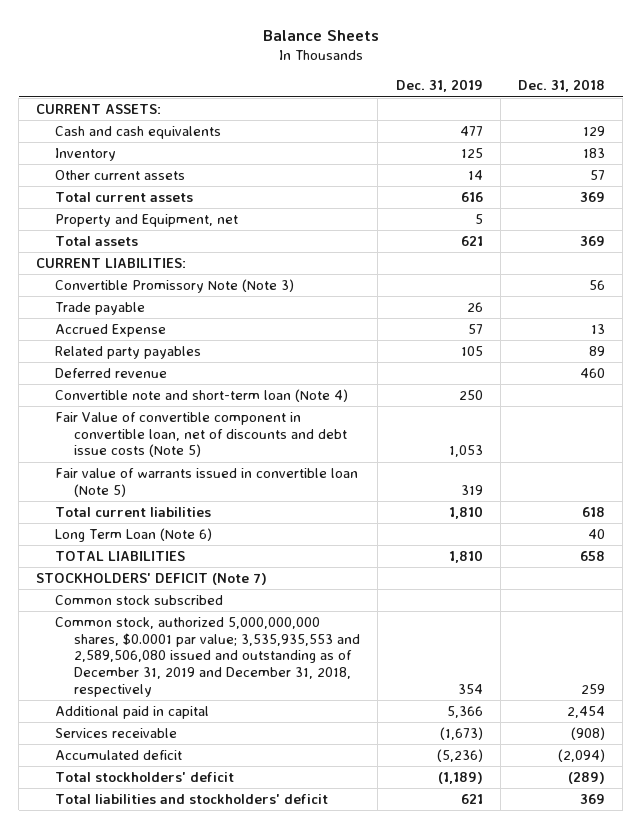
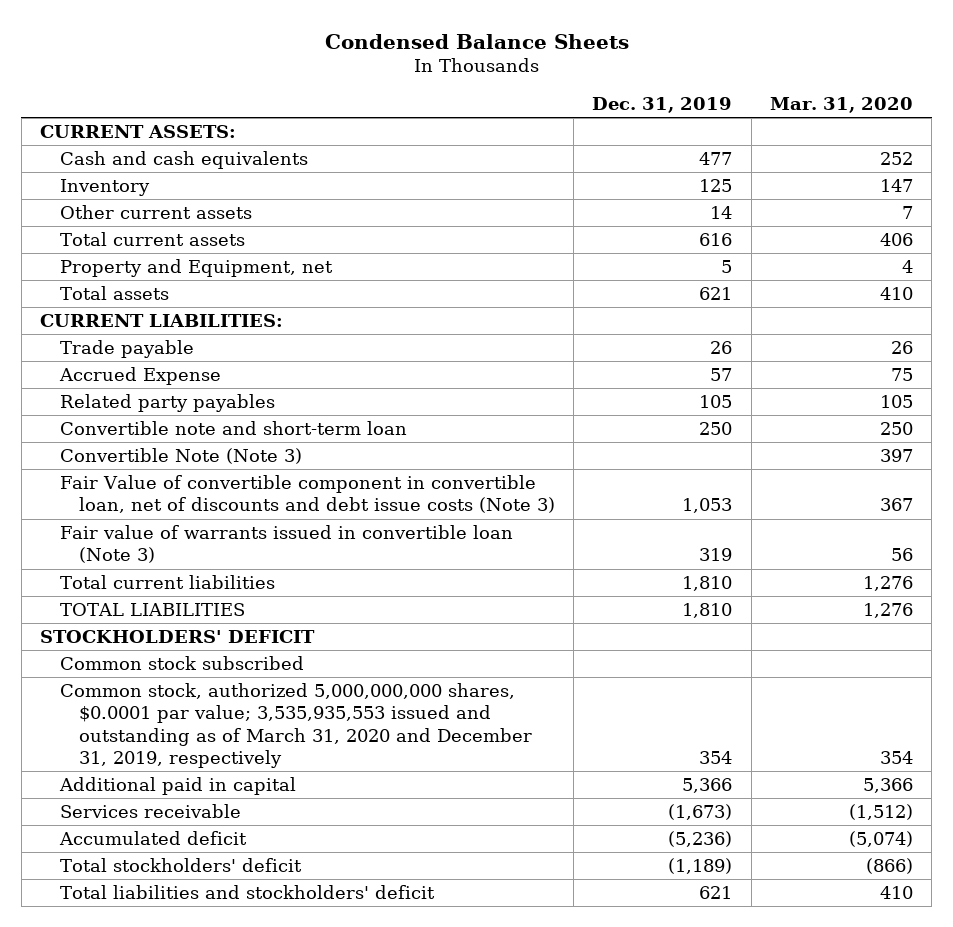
- Balance Sheets
+ Condensed Balance Sheets
- | Dec. 31, 2019 | Dec. 31, 2018
+ | Dec. 31, 2019 | Mar. 31, 2020
- Convertible Promissory Note (Note 3) | | 56
- Deferred revenue | | 460
- Convertible note and short-term loan (Note 4) | 250 |
- Fair Value of convertible component in convertible loan, net of discounts and debt issue costs (Note 5) | 1,053 |
- Fair value of warrants issued in convertible loan (Note 5) | 319 |
+ Convertible note and short-term loan | 250 | 250
+ Convertible Note (Note 3) | | 397
+ Fair Value of convertible component in convertible loan, net of discounts and debt issue costs (Note 3) | 1,053 | 367
+ Fair value of warrants issued in convertible loan (Note 3) | 319 | 56
- Long Term Loan (Note 6) | | 40
- STOCKHOLDERS' DEFICIT (Note 7)
+ STOCKHOLDERS' DEFICIT
- Common stock, authorized 5,000,000,000 shares, $0.0001 par value; 3,535,935,553 and 2,589,506,080 issued and outstanding as of December 31, 2019 and December 31, 2018, respectively | 354 | 259
+ Common stock, authorized 5,000,000,000 shares, $0.0001 par value; 3,535,935,553 issued and outstanding as of March 31, 2020 and December 31, 2019, respectively | 354 | 354

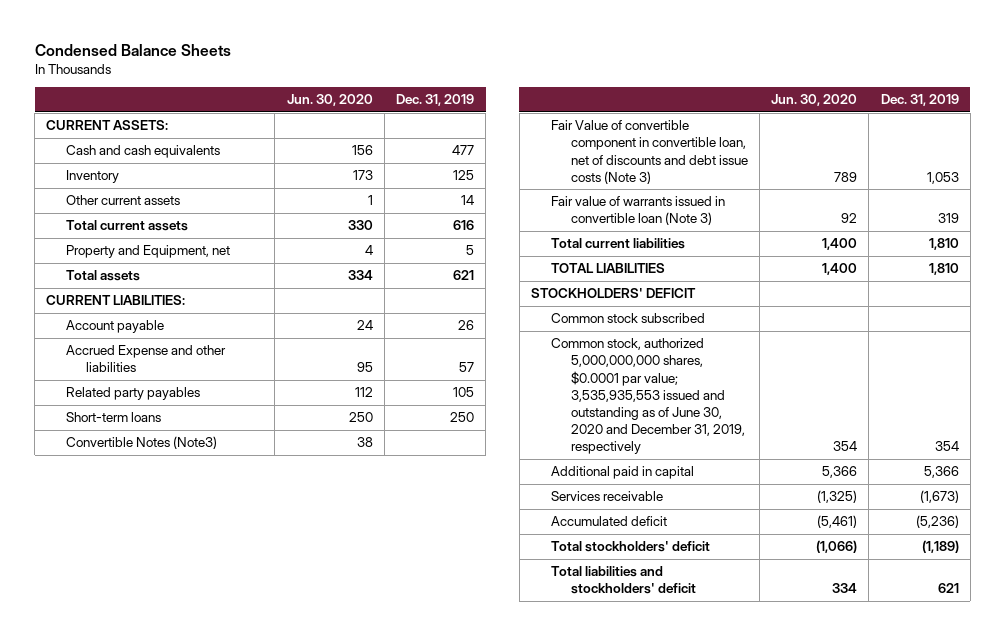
- | Dec. 31, 2019 | Mar. 31, 2020
+ | Jun. 30, 2020 | Dec. 31, 2019
- Trade payable | 26 | 26
- Accrued Expense | 57 | 75
+ Account payable | 24 | 26
+ Accrued Expense and other liabilities | 95 | 57
- Convertible note and short-term loan | 250 | 250
- Convertible Note (Note 3) | | 397
+ Short-term loans | 250 | 250
+ Convertible Notes (Note3) | 38 |
- Common stock, authorized 5,000,000,000 shares, $0.0001 par value; 3,535,935,553 issued and outstanding as of March 31, 2020 and December 31, 2019, respectively | 354 | 354
+ Common stock, authorized 5,000,000,000 shares, $0.0001 par value; 3,535,935,553 issued and outstanding as of June 30, 2020 and December 31, 2019, respectively | 354 | 354

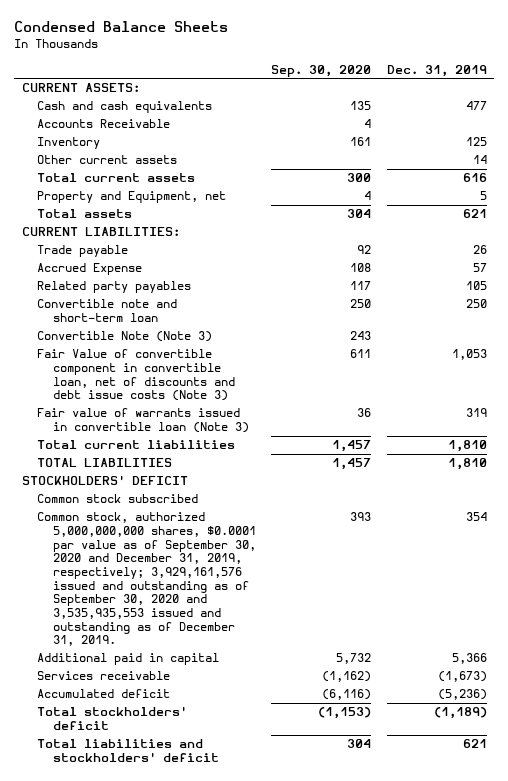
- | Jun. 30, 2020 | Dec. 31, 2019
+ | Sep. 30, 2020 | Dec. 31, 2019
+ Accounts Receivable | 4 |
- Account payable | 24 | 26
- Accrued Expense and other liabilities | 95 | 57
+ Trade payable | 92 | 26
+ Accrued Expense | 108 | 57
- Short-term loans | 250 | 250
- Convertible Notes (Note3) | 38 |
+ Convertible note and short-term loan | 250 | 250
+ Convertible Note (Note 3) | 243 |
- Common stock, authorized 5,000,000,000 shares, $0.0001 par value; 3,535,935,553 issued and outstanding as of June 30, 2020 and December 31, 2019, respectively | 354 | 354
+ Common stock, authorized 5,000,000,000 shares, $0.0001 par value as of September 30, 2020 and December 31, 2019, respectively; 3,929,161,576 issued and outstanding as of September 30, 2020 and 3,535,935,553 issued and outstanding as of December 31, 2019. | 393 | 354

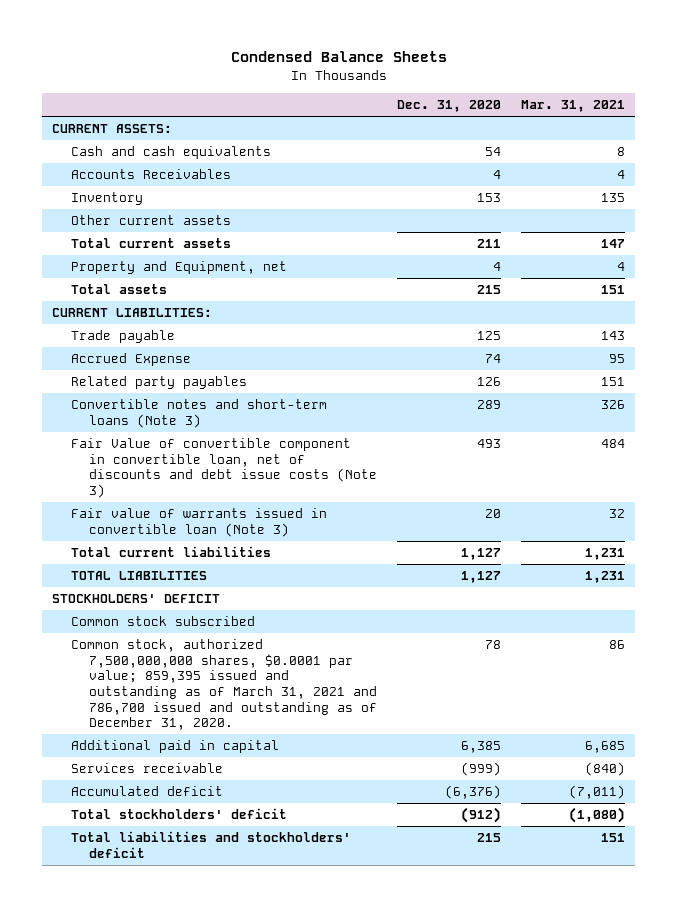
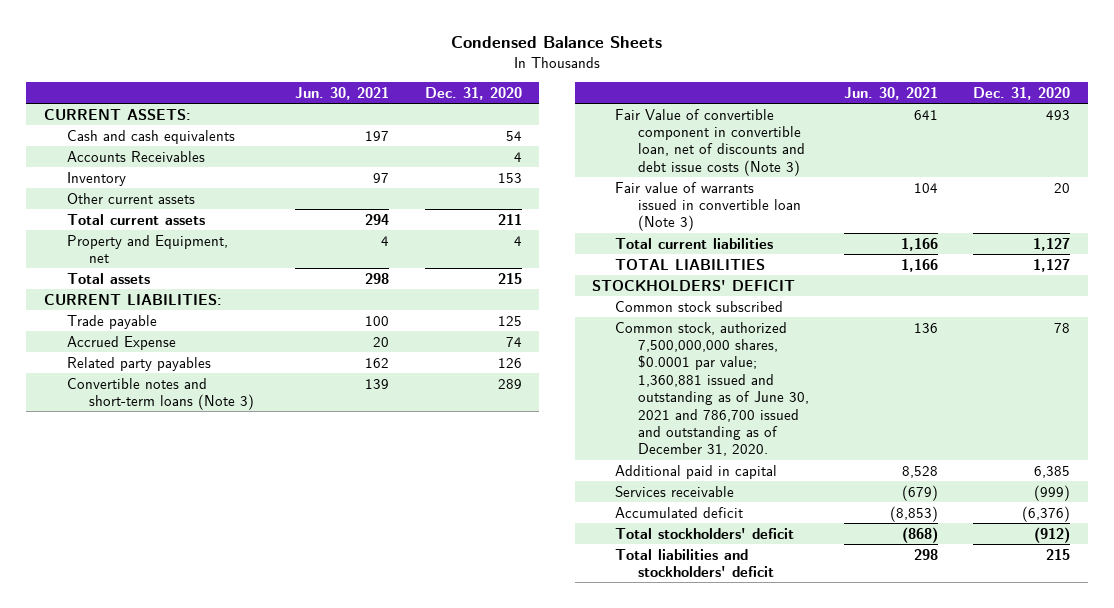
- | Dec. 31, 2020 | Mar. 31, 2021
+ | Jun. 30, 2021 | Dec. 31, 2020
- Common stock, authorized 7,500,000,000 shares, $0.0001 par value; 859,395 issued and outstanding as of March 31, 2021 and 786,700 issued and outstanding as of December 31, 2020. | 78 | 86
+ Common stock, authorized 7,500,000,000 shares, $0.0001 par value; 1,360,881 issued and outstanding as of June 30, 2021 and 786,700 issued and outstanding as of December 31, 2020. | 136 | 78

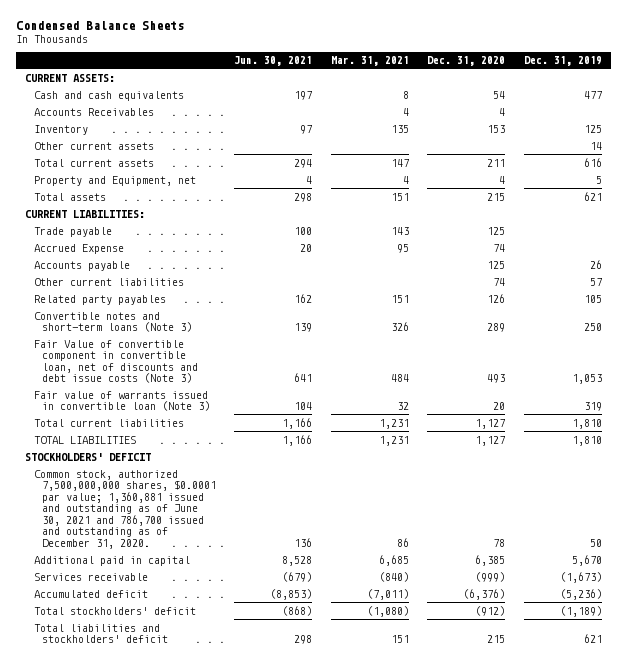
- | Jun. 30, 2021 | Dec. 31, 2020
+ | Jun. 30, 2021 | Mar. 31, 2021 | Dec. 31, 2020 | Dec. 31, 2019
+ Accounts payable | | | 125 | 26
+ Other current liabilities | | | 74 | 57
- Common stock subscribed

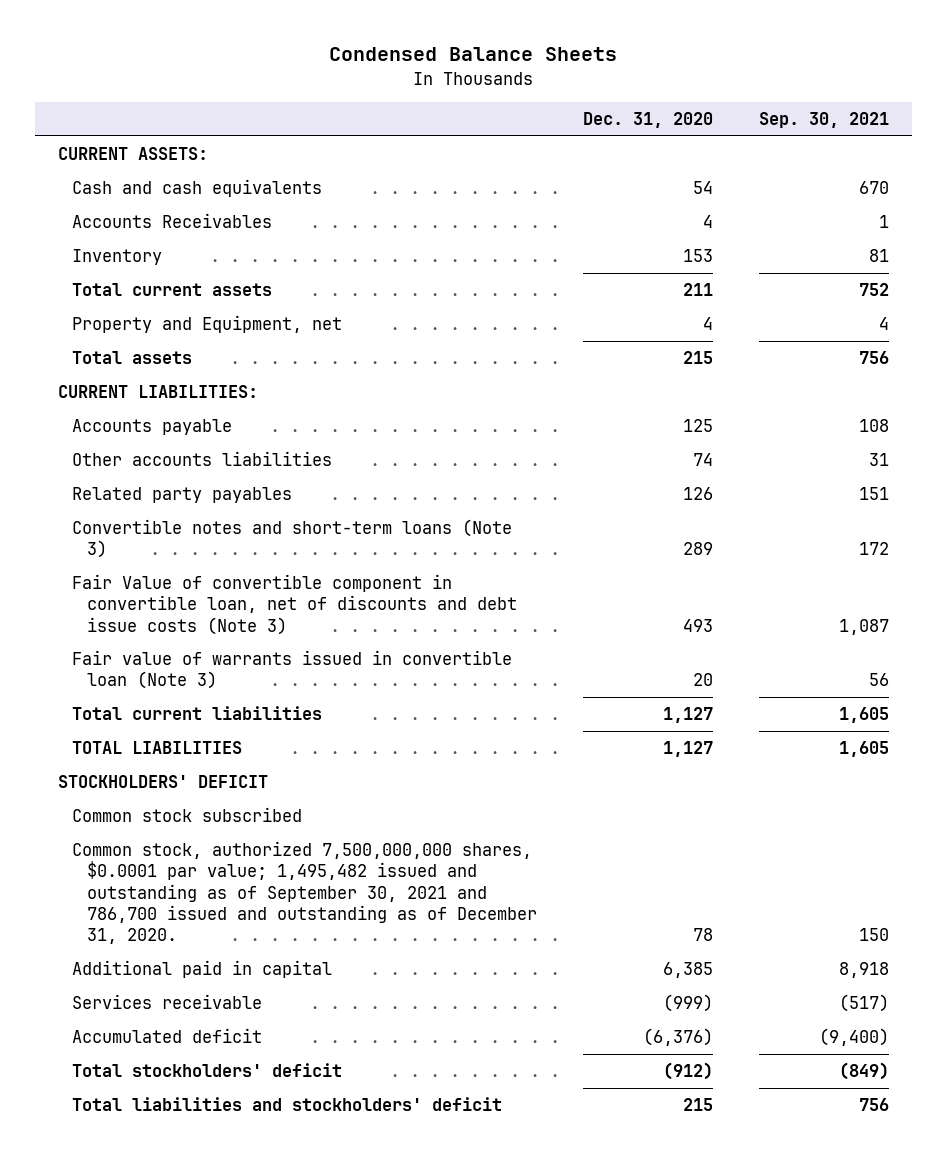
- | Jun. 30, 2021 | Mar. 31, 2021 | Dec. 31, 2020 | Dec. 31, 2019
+ | Dec. 31, 2020 | Sep. 30, 2021
- Other current assets | | | | 14
- Trade payable | 100 | 143 | 125 |
- Accrued Expense | 20 | 95 | 74 |
- Other current liabilities | | | 74 | 57
+ Other accounts liabilities | 74 | 31
- Common stock, authorized 7,500,000,000 shares, $0.0001 par value; 1,360,881 issued and outstanding as of June 30, 2021 and 786,700 issued and outstanding as of December 31, 2020. | 136 | 86 | 78 | 50
+ Common stock subscribed
+ Common stock, authorized 7,500,000,000 shares, $0.0001 par value; 1,495,482 issued and outstanding as of September 30, 2021 and 786,700 issued and outstanding as of December 31, 2020. | 78 | 150

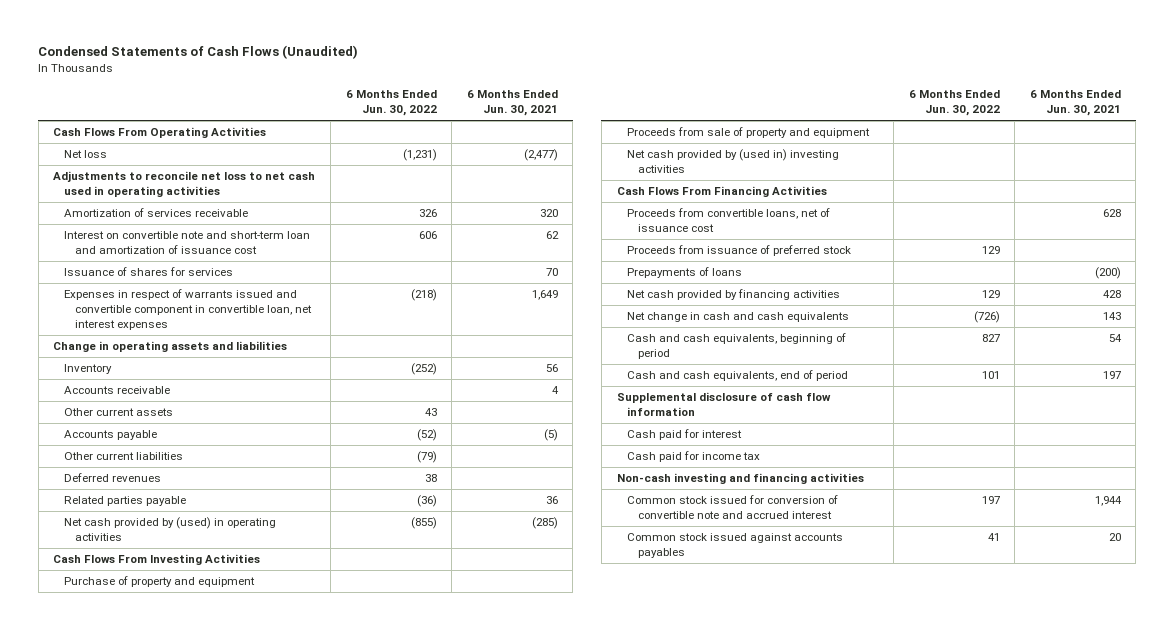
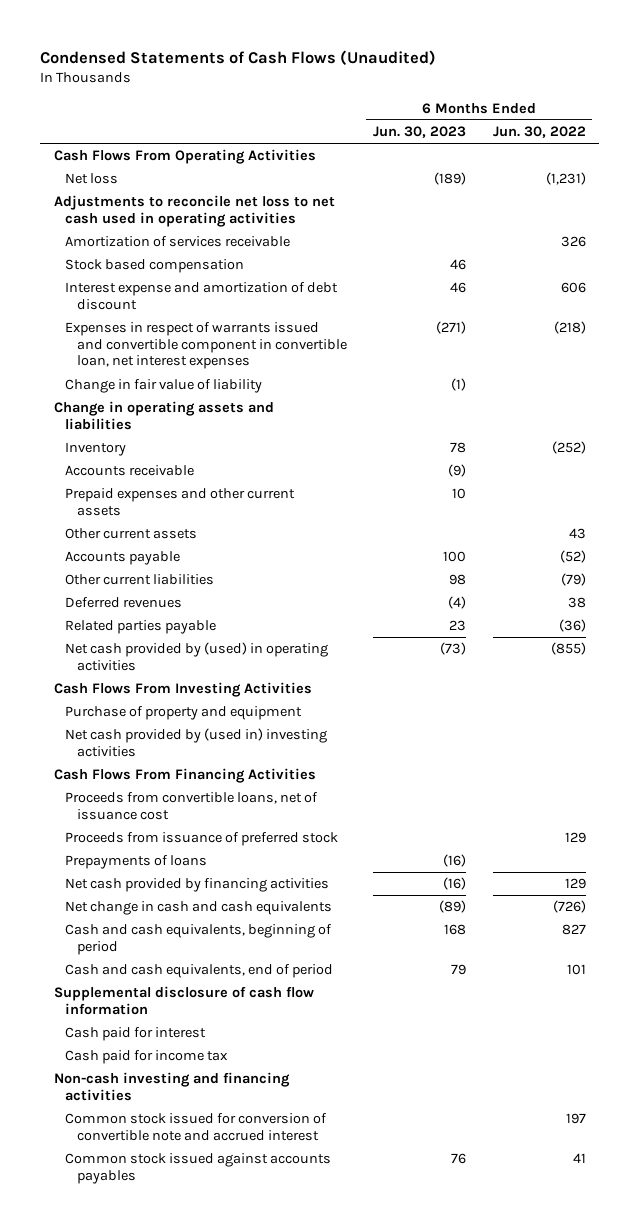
- | 6 Months Ended Jun. 30, 2022 | 6 Months Ended Jun. 30, 2021
+ | 6 Months Ended Jun. 30, 2023 | 6 Months Ended Jun. 30, 2022
- Interest on convertible note and short-term loan and amortization of issuance cost | 606 | 62
- Issuance of shares for services | | 70
+ Stock based compensation | 46 |
+ Interest expense and amortization of debt discount | 46 | 606
+ Change in fair value of liability | (1) |
+ Prepaid expenses and other current assets | 10 |
- Proceeds from sale of property and equipment

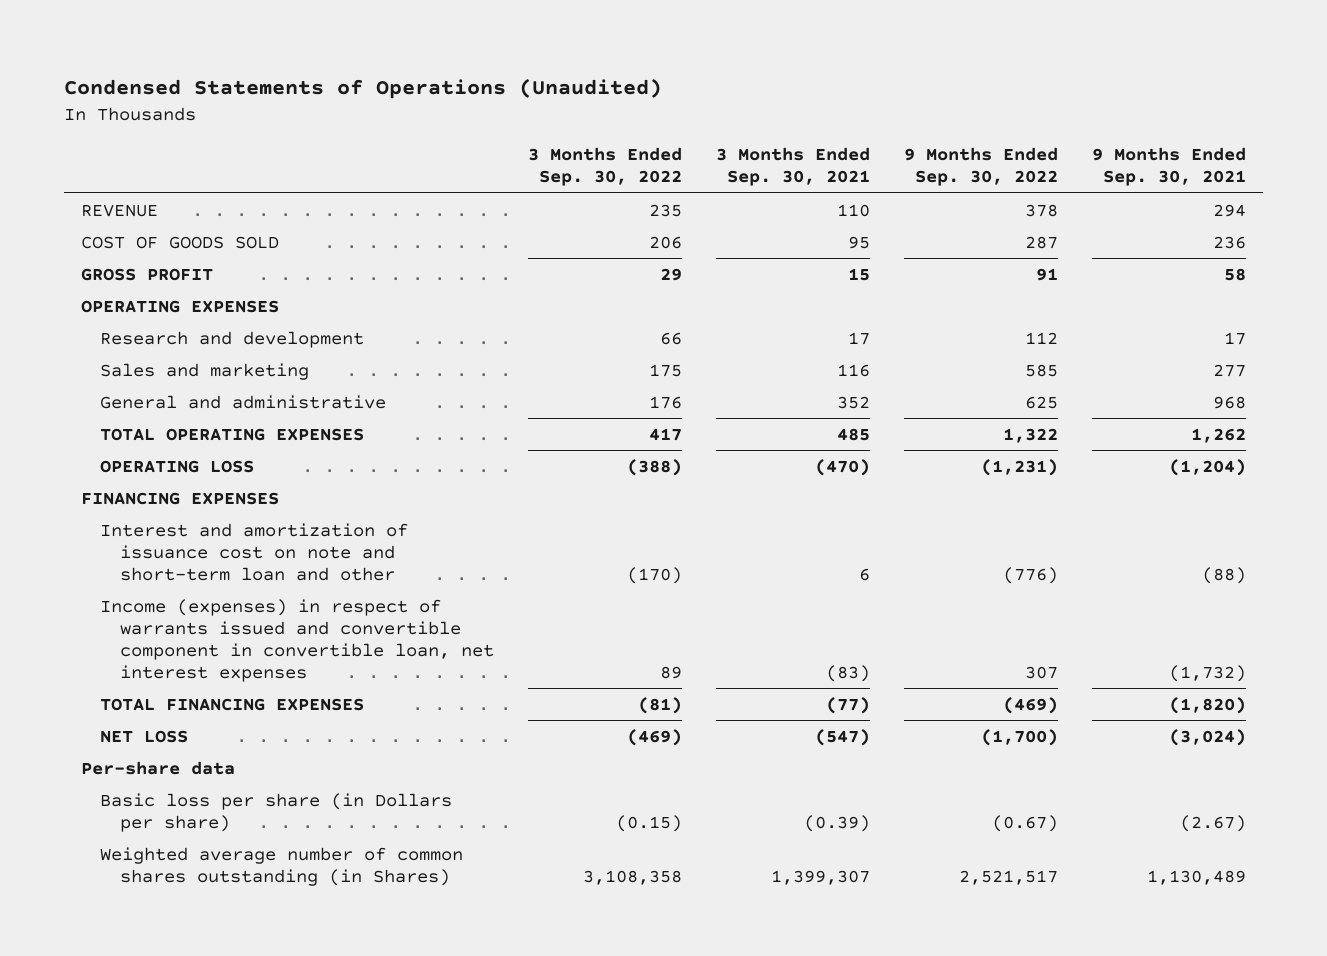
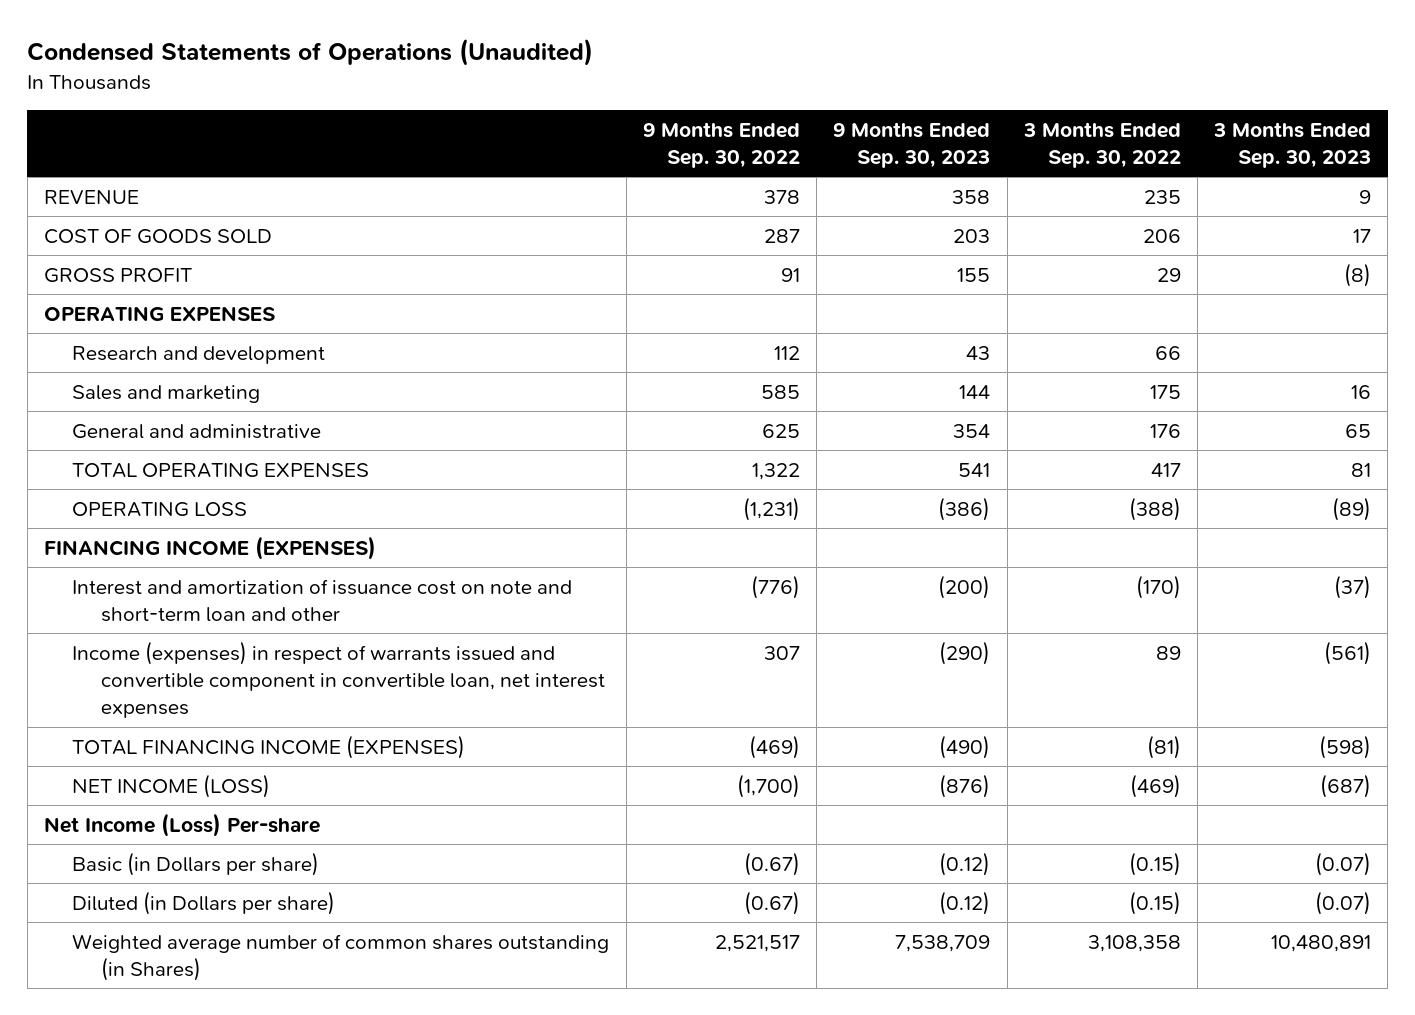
- | 3 Months Ended Sep. 30, 2022 | 3 Months Ended Sep. 30, 2021 | 9 Months Ended Sep. 30, 2022 | 9 Months Ended Sep. 30, 2021
+ | 9 Months Ended Sep. 30, 2022 | 9 Months Ended Sep. 30, 2023 | 3 Months Ended Sep. 30, 2022 | 3 Months Ended Sep. 30, 2023
- FINANCING EXPENSES
+ FINANCING INCOME (EXPENSES)
- TOTAL FINANCING EXPENSES | (81) | (77) | (469) | (1,820)
- NET LOSS | (469) | (547) | (1,700) | (3,024)
- Per-share data
- Basic loss per share (in Dollars per share) | (0.15) | (0.39) | (0.67) | (2.67)
+ TOTAL FINANCING INCOME (EXPENSES) | (469) | (490) | (81) | (598)
+ NET INCOME (LOSS) | (1,700) | (876) | (469) | (687)
+ Net Income (Loss) Per-share
+ Basic (in Dollars per share) | (0.67) | (0.12) | (0.15) | (0.07)
+ Diluted (in Dollars per share) | (0.67) | (0.12) | (0.15) | (0.07)

